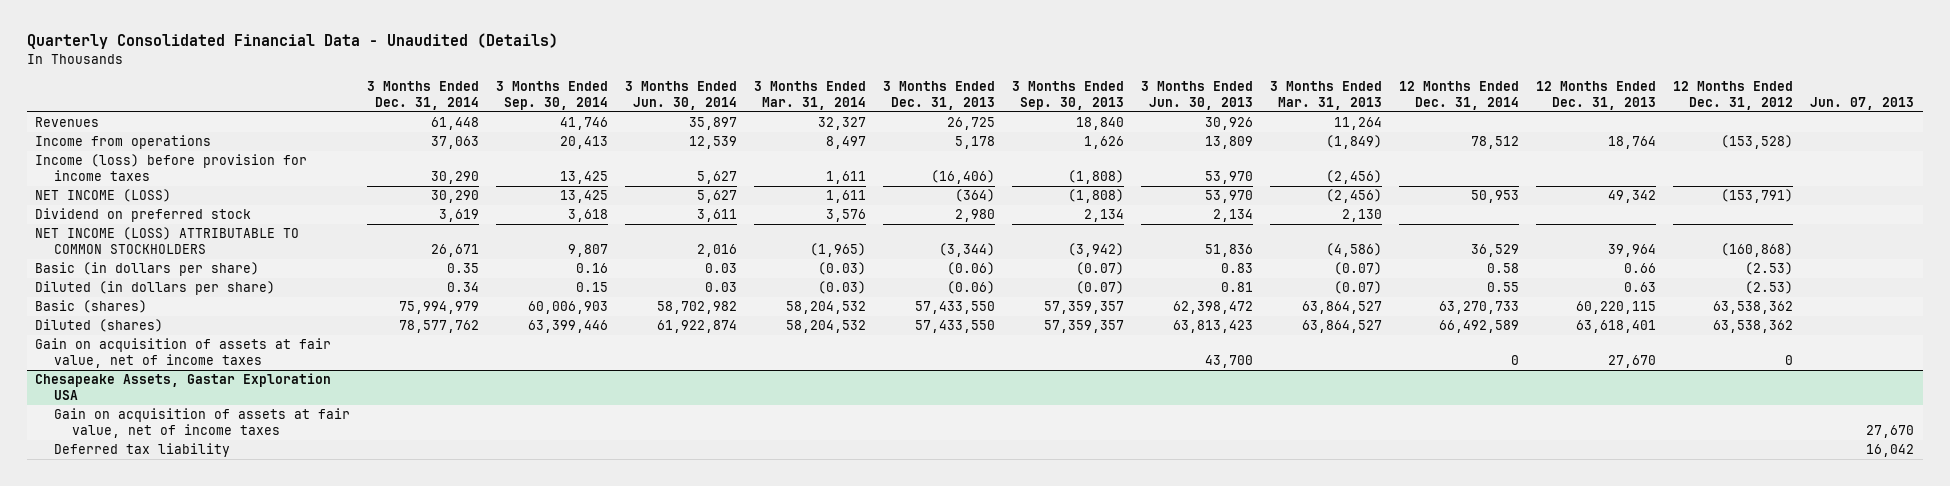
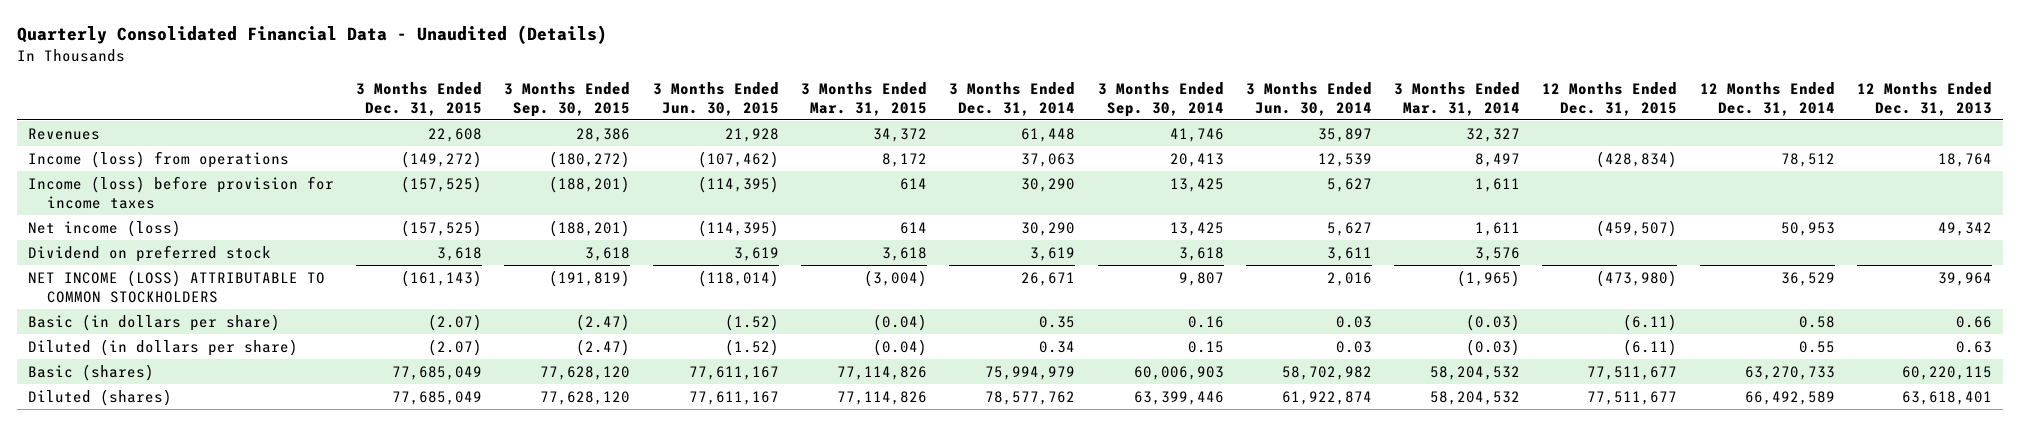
- | 3 Months Ended Dec. 31, 2014 | 3 Months Ended Sep. 30, 2014 | 3 Months Ended Jun. 30, 2014 | 3 Months Ended Mar. 31, 2014 | 3 Months Ended Dec. 31, 2013 | 3 Months Ended Sep. 30, 2013 | 3 Months Ended Jun. 30, 2013 | 3 Months Ended Mar. 31, 2013 | 12 Months Ended Dec. 31, 2014 | 12 Months Ended Dec. 31, 2013 | 12 Months Ended Dec. 31, 2012 | Jun. 07, 2013
+ | 3 Months Ended Dec. 31, 2015 | 3 Months Ended Sep. 30, 2015 | 3 Months Ended Jun. 30, 2015 | 3 Months Ended Mar. 31, 2015 | 3 Months Ended Dec. 31, 2014 | 3 Months Ended Sep. 30, 2014 | 3 Months Ended Jun. 30, 2014 | 3 Months Ended Mar. 31, 2014 | 12 Months Ended Dec. 31, 2015 | 12 Months Ended Dec. 31, 2014 | 12 Months Ended Dec. 31, 2013
- Income from operations | 37,063 | 20,413 | 12,539 | 8,497 | 5,178 | 1,626 | 13,809 | (1,849) | 78,512 | 18,764 | (153,528) |
+ Income (loss) from operations | (149,272) | (180,272) | (107,462) | 8,172 | 37,063 | 20,413 | 12,539 | 8,497 | (428,834) | 78,512 | 18,764
- NET INCOME (LOSS) | 30,290 | 13,425 | 5,627 | 1,611 | (364) | (1,808) | 53,970 | (2,456) | 50,953 | 49,342 | (153,791) |
+ Net income (loss) | (157,525) | (188,201) | (114,395) | 614 | 30,290 | 13,425 | 5,627 | 1,611 | (459,507) | 50,953 | 49,342
- Gain on acquisition of assets at fair value, net of income taxes | | | | | | | 43,700 | | 0 | 27,670 | 0 |
- Chesapeake Assets, Gastar Exploration USA
- Gain on acquisition of assets at fair value, net of income taxes | | | | | | | | | | | | 27,670
- Deferred tax liability | | | | | | | | | | | | 16,042

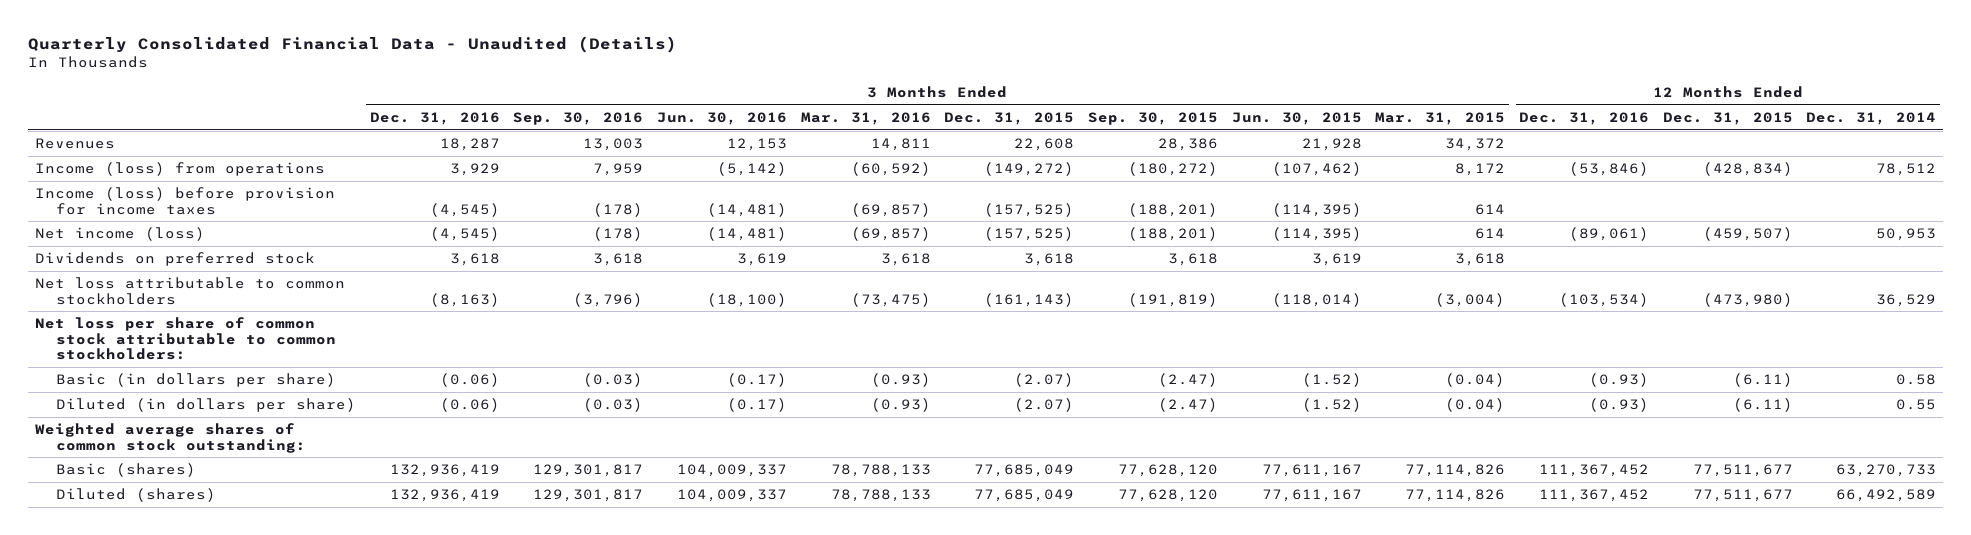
- | 3 Months Ended Dec. 31, 2015 | 3 Months Ended Sep. 30, 2015 | 3 Months Ended Jun. 30, 2015 | 3 Months Ended Mar. 31, 2015 | 3 Months Ended Dec. 31, 2014 | 3 Months Ended Sep. 30, 2014 | 3 Months Ended Jun. 30, 2014 | 3 Months Ended Mar. 31, 2014 | 12 Months Ended Dec. 31, 2015 | 12 Months Ended Dec. 31, 2014 | 12 Months Ended Dec. 31, 2013
+ | 3 Months Ended Dec. 31, 2016 | 3 Months Ended Sep. 30, 2016 | 3 Months Ended Jun. 30, 2016 | 3 Months Ended Mar. 31, 2016 | 3 Months Ended Dec. 31, 2015 | 3 Months Ended Sep. 30, 2015 | 3 Months Ended Jun. 30, 2015 | 3 Months Ended Mar. 31, 2015 | 12 Months Ended Dec. 31, 2016 | 12 Months Ended Dec. 31, 2015 | 12 Months Ended Dec. 31, 2014
- Dividend on preferred stock | 3,618 | 3,618 | 3,619 | 3,618 | 3,619 | 3,618 | 3,611 | 3,576 | | |
- NET INCOME (LOSS) ATTRIBUTABLE TO COMMON STOCKHOLDERS | (161,143) | (191,819) | (118,014) | (3,004) | 26,671 | 9,807 | 2,016 | (1,965) | (473,980) | 36,529 | 39,964
+ Dividends on preferred stock | 3,618 | 3,618 | 3,619 | 3,618 | 3,618 | 3,618 | 3,619 | 3,618 | | |
+ Net loss attributable to common stockholders | (8,163) | (3,796) | (18,100) | (73,475) | (161,143) | (191,819) | (118,014) | (3,004) | (103,534) | (473,980) | 36,529
+ Net loss per share of common stock attributable to common stockholders:
+ Weighted average shares of common stock outstanding:

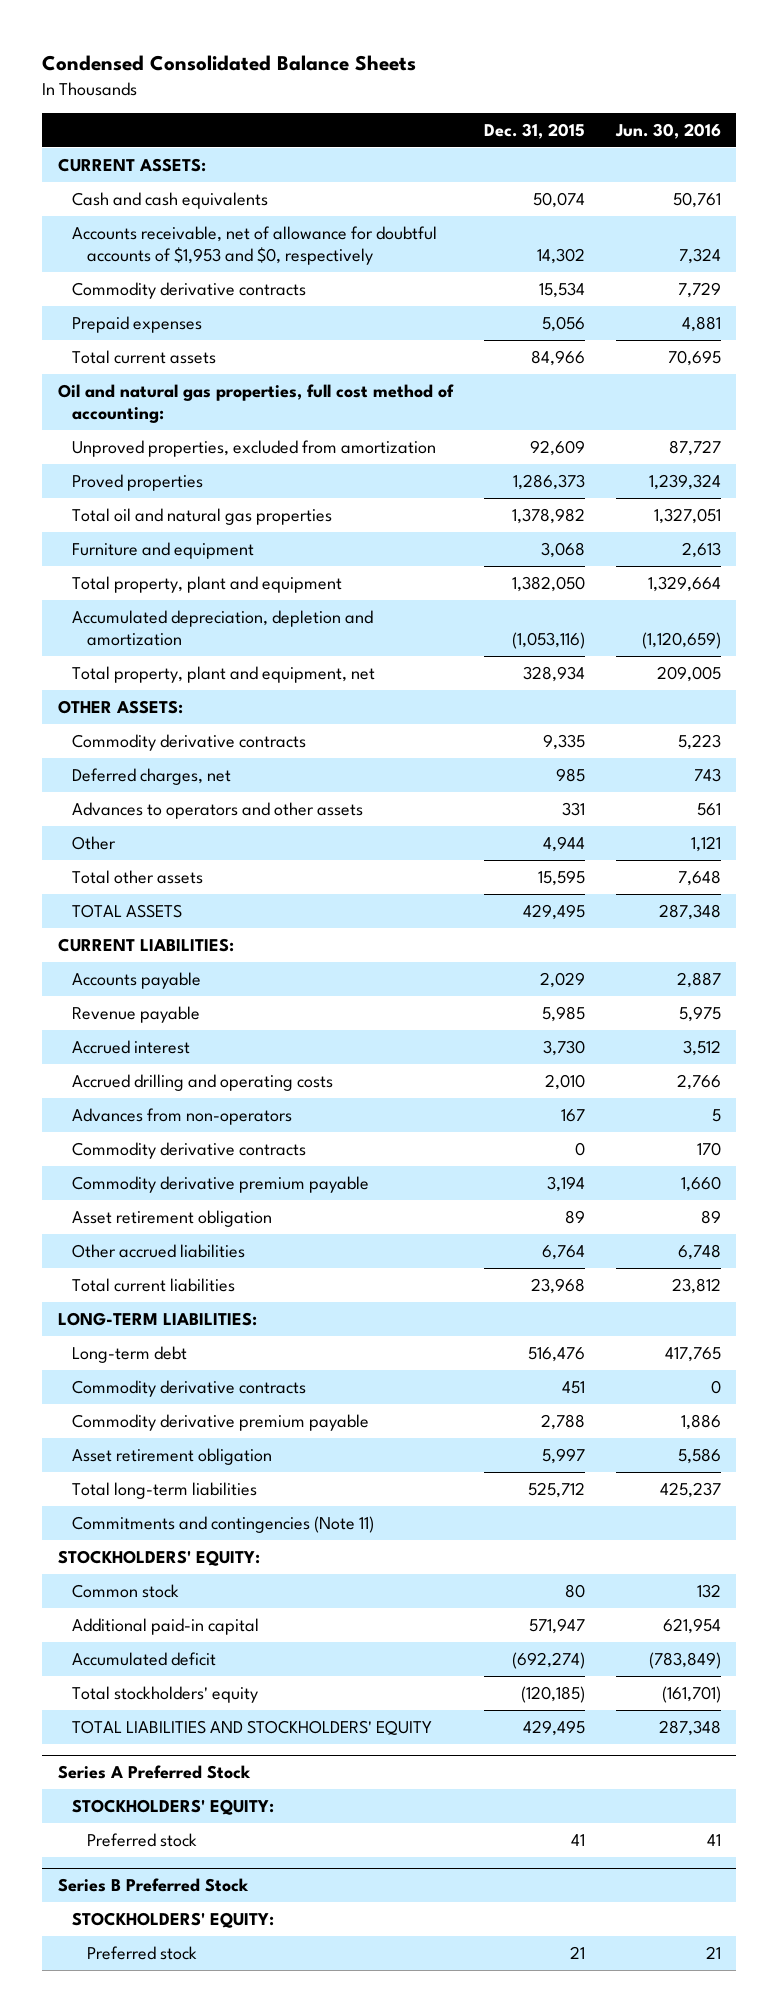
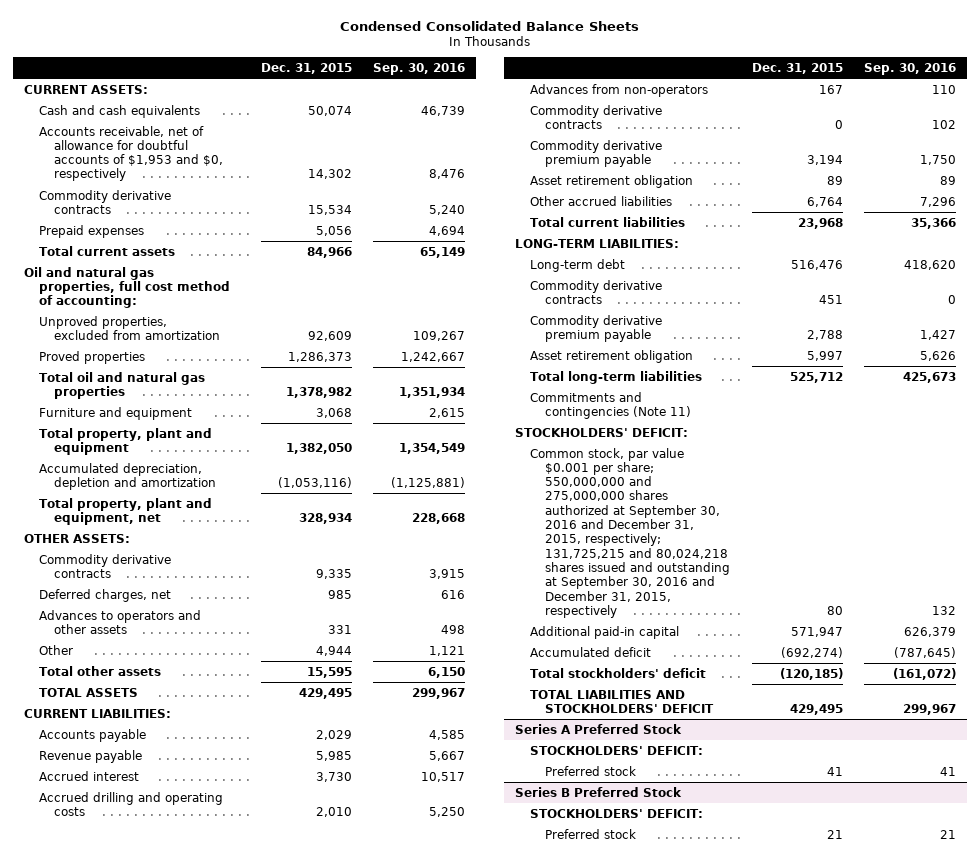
- | Dec. 31, 2015 | Jun. 30, 2016
+ | Dec. 31, 2015 | Sep. 30, 2016
- STOCKHOLDERS' EQUITY:
- Common stock | 80 | 132
+ STOCKHOLDERS' DEFICIT:
+ Common stock, par value $0.001 per share; 550,000,000 and 275,000,000 shares authorized at September 30, 2016 and December 31, 2015, respectively; 131,725,215 and 80,024,218 shares issued and outstanding at September 30, 2016 and December 31, 2015, respectively | 80 | 132
- Total stockholders' equity | (120,185) | (161,701)
- TOTAL LIABILITIES AND STOCKHOLDERS' EQUITY | 429,495 | 287,348
+ Total stockholders' deficit | (120,185) | (161,072)
+ TOTAL LIABILITIES AND STOCKHOLDERS' DEFICIT | 429,495 | 299,967
@ Series A Preferred Stock
- STOCKHOLDERS' EQUITY:
+ STOCKHOLDERS' DEFICIT:
@ Series B Preferred Stock
- STOCKHOLDERS' EQUITY:
+ STOCKHOLDERS' DEFICIT:

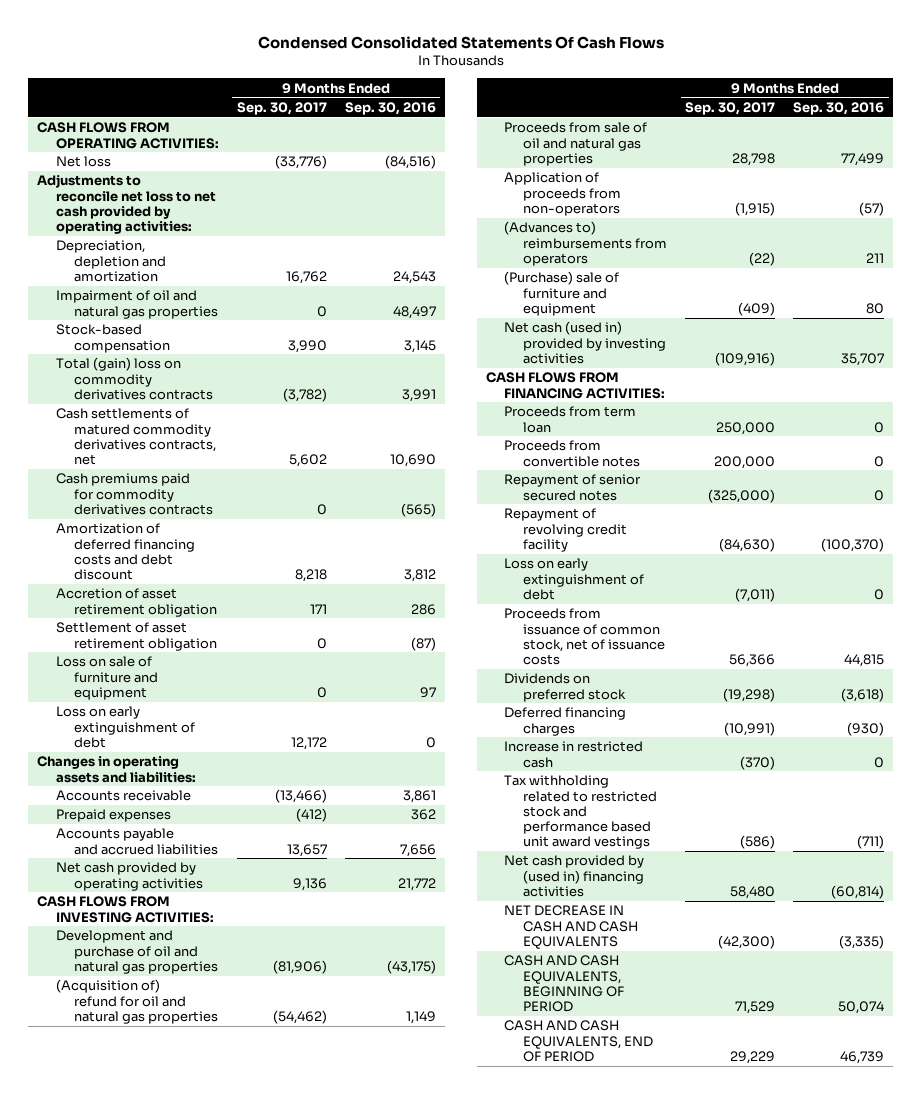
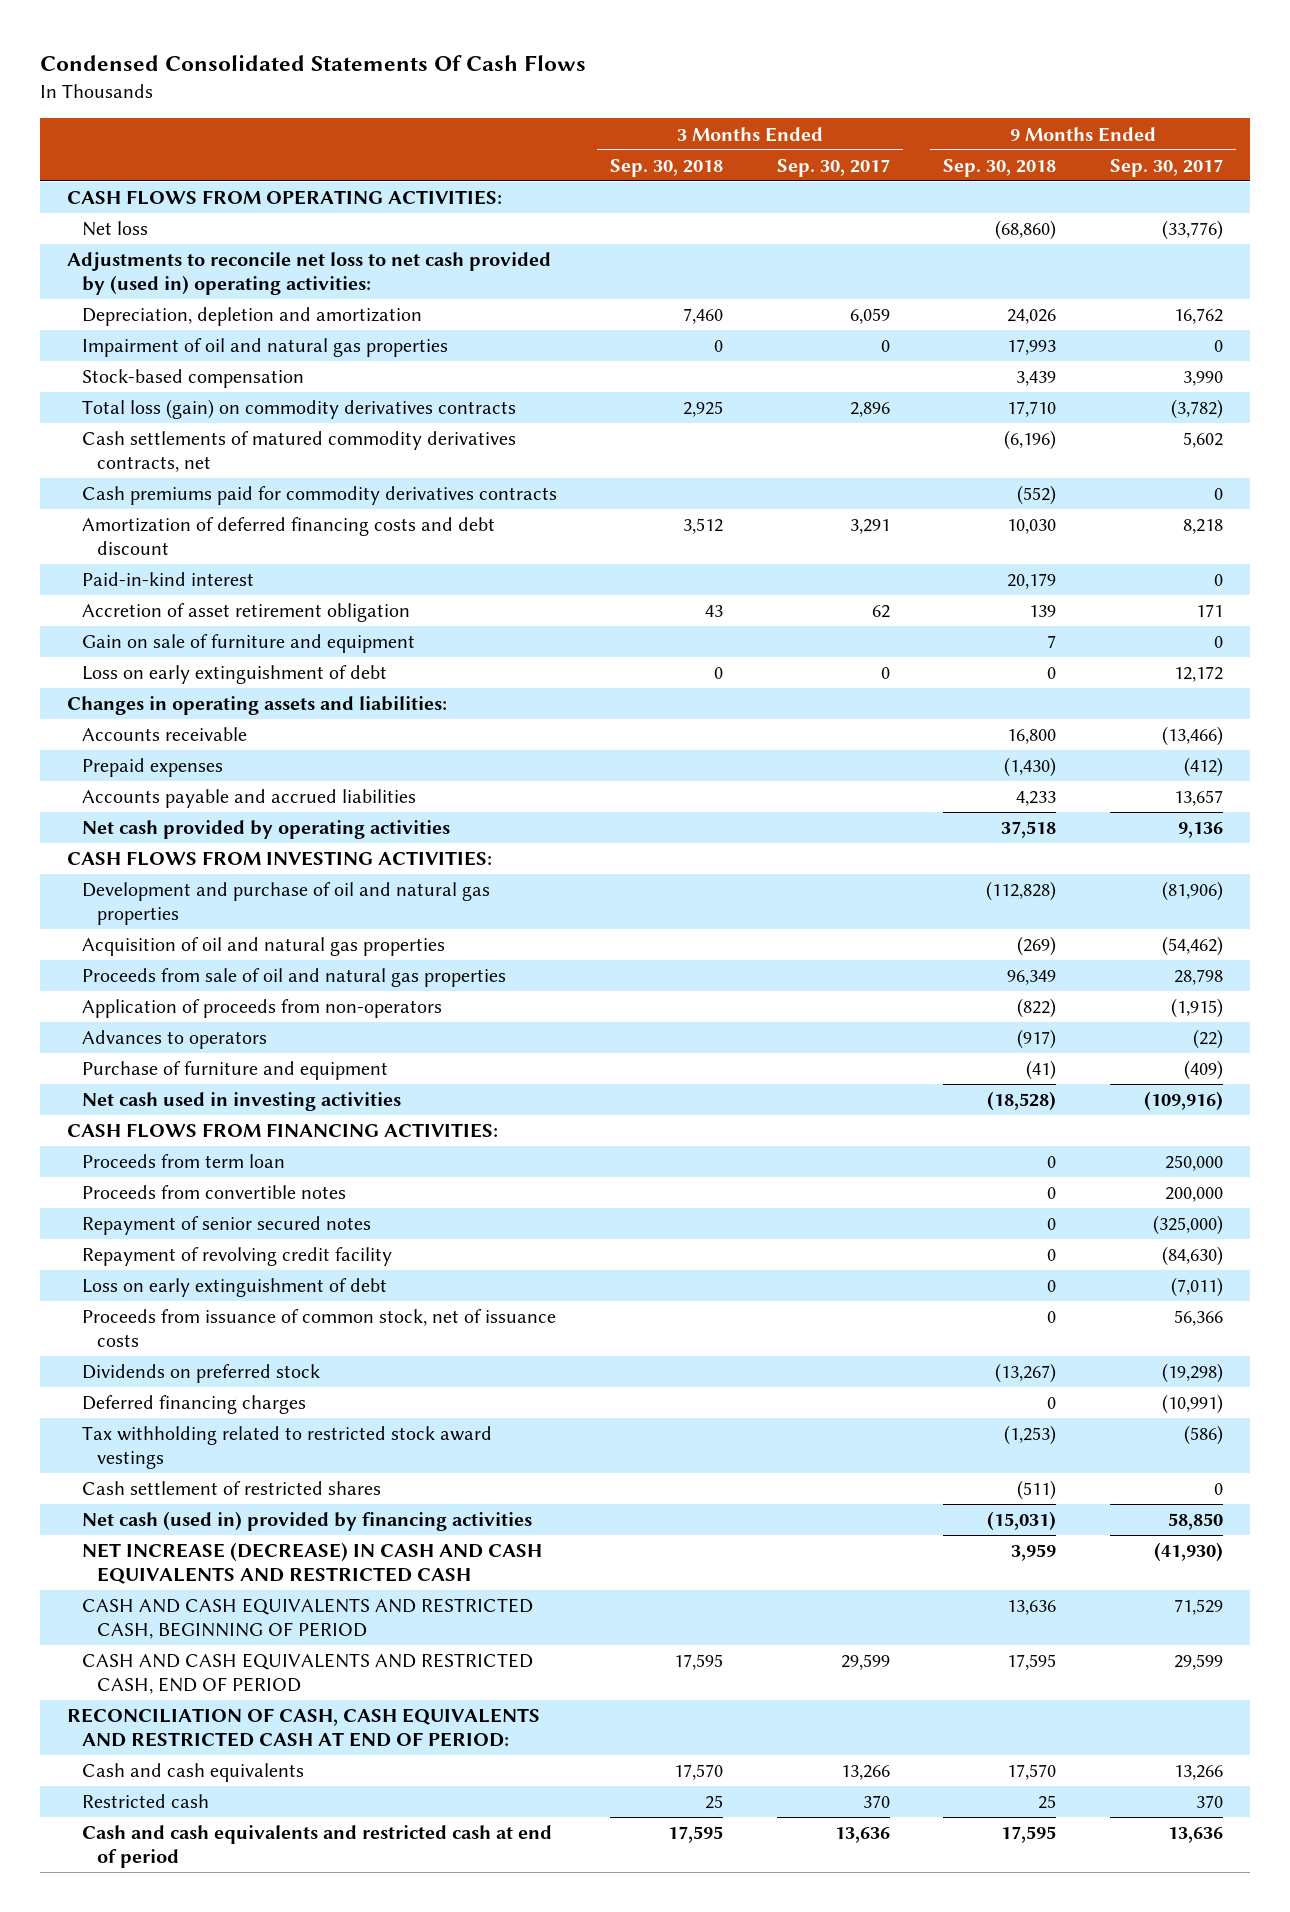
- | 9 Months Ended Sep. 30, 2017 | 9 Months Ended Sep. 30, 2016
+ | 3 Months Ended Sep. 30, 2018 | 3 Months Ended Sep. 30, 2017 | 9 Months Ended Sep. 30, 2018 | 9 Months Ended Sep. 30, 2017
- Adjustments to reconcile net loss to net cash provided by operating activities:
+ Adjustments to reconcile net loss to net cash provided by (used in) operating activities:
- Total (gain) loss on commodity derivatives contracts | (3,782) | 3,991
+ Total loss (gain) on commodity derivatives contracts | 2,925 | 2,896 | 17,710 | (3,782)
+ Paid-in-kind interest | | | 20,179 | 0
- Settlement of asset retirement obligation | 0 | (87)
- Loss on sale of furniture and equipment | 0 | 97
+ Gain on sale of furniture and equipment | | | 7 | 0
- (Acquisition of) refund for oil and natural gas properties | (54,462) | 1,149
+ Acquisition of oil and natural gas properties | | | (269) | (54,462)
- (Advances to) reimbursements from operators | (22) | 211
- (Purchase) sale of furniture and equipment | (409) | 80
- Net cash (used in) provided by investing activities | (109,916) | 35,707
+ Advances to operators | | | (917) | (22)
+ Purchase of furniture and equipment | | | (41) | (409)
+ Net cash used in investing activities | | | (18,528) | (109,916)
- Increase in restricted cash | (370) | 0
- Tax withholding related to restricted stock and performance based unit award vestings | (586) | (711)
- Net cash provided by (used in) financing activities | 58,480 | (60,814)
- NET DECREASE IN CASH AND CASH EQUIVALENTS | (42,300) | (3,335)
- CASH AND CASH EQUIVALENTS, BEGINNING OF PERIOD | 71,529 | 50,074
- CASH AND CASH EQUIVALENTS, END OF PERIOD | 29,229 | 46,739
+ Tax withholding related to restricted stock award vestings | | | (1,253) | (586)
+ Cash settlement of restricted shares | | | (511) | 0
+ Net cash (used in) provided by financing activities | | | (15,031) | 58,850
+ NET INCREASE (DECREASE) IN CASH AND CASH EQUIVALENTS AND RESTRICTED CASH | | | 3,959 | (41,930)
+ CASH AND CASH EQUIVALENTS AND RESTRICTED CASH, BEGINNING OF PERIOD | | | 13,636 | 71,529
+ CASH AND CASH EQUIVALENTS AND RESTRICTED CASH, END OF PERIOD | 17,595 | 29,599 | 17,595 | 29,599
+ RECONCILIATION OF CASH, CASH EQUIVALENTS AND RESTRICTED CASH AT END OF PERIOD:
+ Cash and cash equivalents | 17,570 | 13,266 | 17,570 | 13,266
+ Restricted cash | 25 | 370 | 25 | 370
+ Cash and cash equivalents and restricted cash at end of period | 17,595 | 13,636 | 17,595 | 13,636

